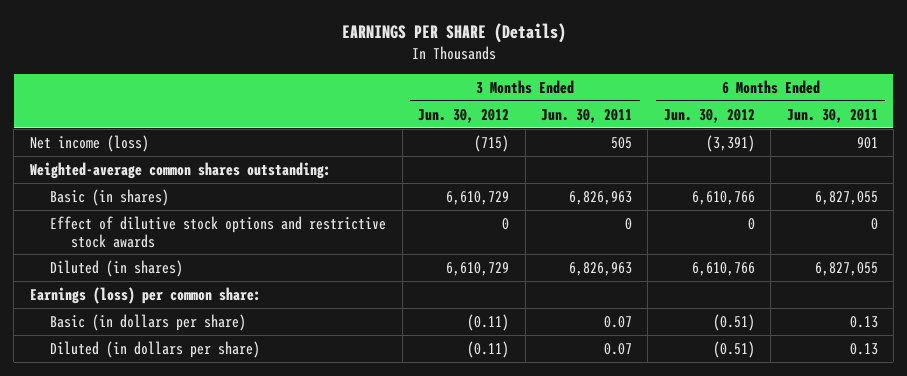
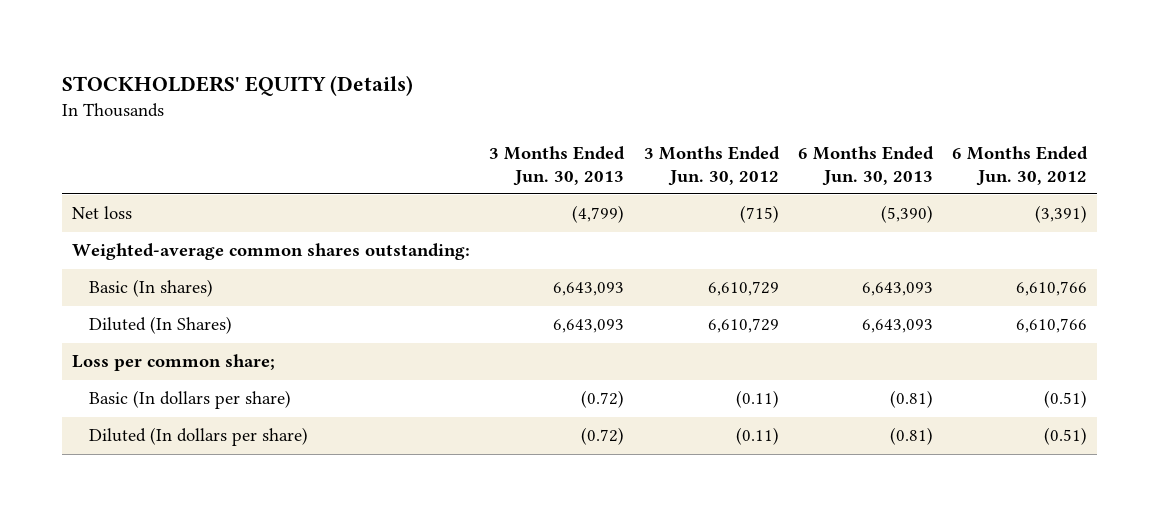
- EARNINGS PER SHARE (Details)
+ STOCKHOLDERS' EQUITY (Details)
- | 3 Months Ended Jun. 30, 2012 | 3 Months Ended Jun. 30, 2011 | 6 Months Ended Jun. 30, 2012 | 6 Months Ended Jun. 30, 2011
+ | 3 Months Ended Jun. 30, 2013 | 3 Months Ended Jun. 30, 2012 | 6 Months Ended Jun. 30, 2013 | 6 Months Ended Jun. 30, 2012
- Net income (loss) | (715) | 505 | (3,391) | 901
+ Net loss | (4,799) | (715) | (5,390) | (3,391)
- Basic (in shares) | 6,610,729 | 6,826,963 | 6,610,766 | 6,827,055
- Effect of dilutive stock options and restrictive stock awards | 0 | 0 | 0 | 0
- Diluted (in shares) | 6,610,729 | 6,826,963 | 6,610,766 | 6,827,055
- Earnings (loss) per common share:
- Basic (in dollars per share) | (0.11) | 0.07 | (0.51) | 0.13
- Diluted (in dollars per share) | (0.11) | 0.07 | (0.51) | 0.13
+ Basic (In shares) | 6,643,093 | 6,610,729 | 6,643,093 | 6,610,766
+ Diluted (In Shares) | 6,643,093 | 6,610,729 | 6,643,093 | 6,610,766
+ Loss per common share;
+ Basic (In dollars per share) | (0.72) | (0.11) | (0.81) | (0.51)
+ Diluted (In dollars per share) | (0.72) | (0.11) | (0.81) | (0.51)

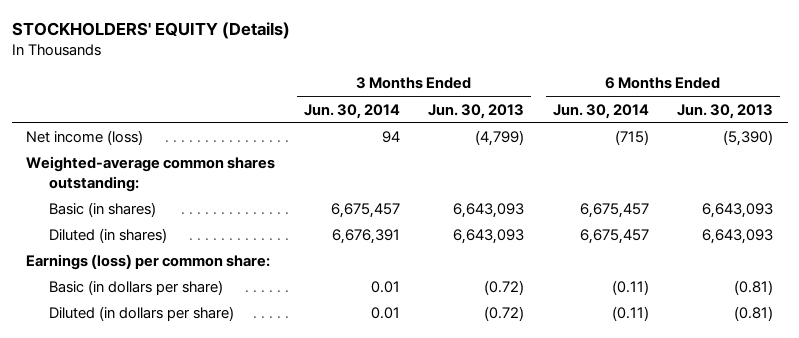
- | 3 Months Ended Jun. 30, 2013 | 3 Months Ended Jun. 30, 2012 | 6 Months Ended Jun. 30, 2013 | 6 Months Ended Jun. 30, 2012
+ | 3 Months Ended Jun. 30, 2014 | 3 Months Ended Jun. 30, 2013 | 6 Months Ended Jun. 30, 2014 | 6 Months Ended Jun. 30, 2013
- Net loss | (4,799) | (715) | (5,390) | (3,391)
+ Net income (loss) | 94 | (4,799) | (715) | (5,390)
- Basic (In shares) | 6,643,093 | 6,610,729 | 6,643,093 | 6,610,766
- Diluted (In Shares) | 6,643,093 | 6,610,729 | 6,643,093 | 6,610,766
- Loss per common share;
- Basic (In dollars per share) | (0.72) | (0.11) | (0.81) | (0.51)
- Diluted (In dollars per share) | (0.72) | (0.11) | (0.81) | (0.51)
+ Basic (in shares) | 6,675,457 | 6,643,093 | 6,675,457 | 6,643,093
+ Diluted (in shares) | 6,676,391 | 6,643,093 | 6,675,457 | 6,643,093
+ Earnings (loss) per common share:
+ Basic (in dollars per share) | 0.01 | (0.72) | (0.11) | (0.81)
+ Diluted (in dollars per share) | 0.01 | (0.72) | (0.11) | (0.81)

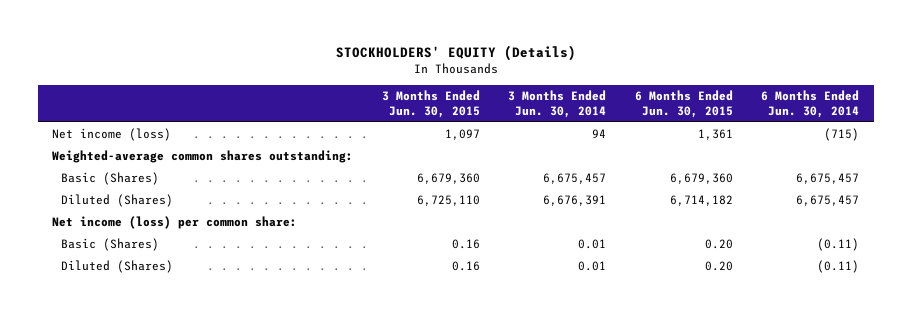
- | 3 Months Ended Jun. 30, 2014 | 3 Months Ended Jun. 30, 2013 | 6 Months Ended Jun. 30, 2014 | 6 Months Ended Jun. 30, 2013
+ | 3 Months Ended Jun. 30, 2015 | 3 Months Ended Jun. 30, 2014 | 6 Months Ended Jun. 30, 2015 | 6 Months Ended Jun. 30, 2014
- Basic (in shares) | 6,675,457 | 6,643,093 | 6,675,457 | 6,643,093
- Diluted (in shares) | 6,676,391 | 6,643,093 | 6,675,457 | 6,643,093
- Earnings (loss) per common share:
- Basic (in dollars per share) | 0.01 | (0.72) | (0.11) | (0.81)
- Diluted (in dollars per share) | 0.01 | (0.72) | (0.11) | (0.81)
+ Basic (Shares) | 6,679,360 | 6,675,457 | 6,679,360 | 6,675,457
+ Diluted (Shares) | 6,725,110 | 6,676,391 | 6,714,182 | 6,675,457
+ Net income (loss) per common share:
+ Basic (Shares) | 0.16 | 0.01 | 0.20 | (0.11)
+ Diluted (Shares) | 0.16 | 0.01 | 0.20 | (0.11)

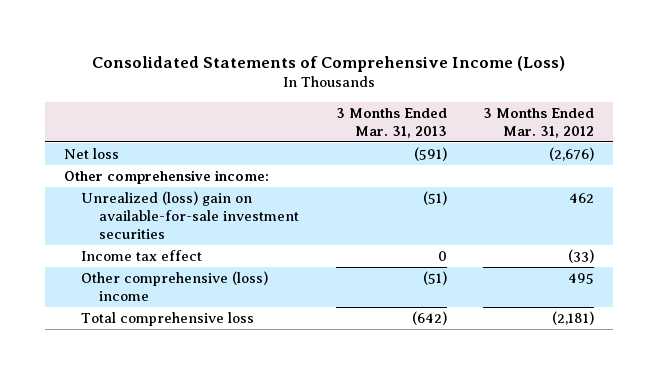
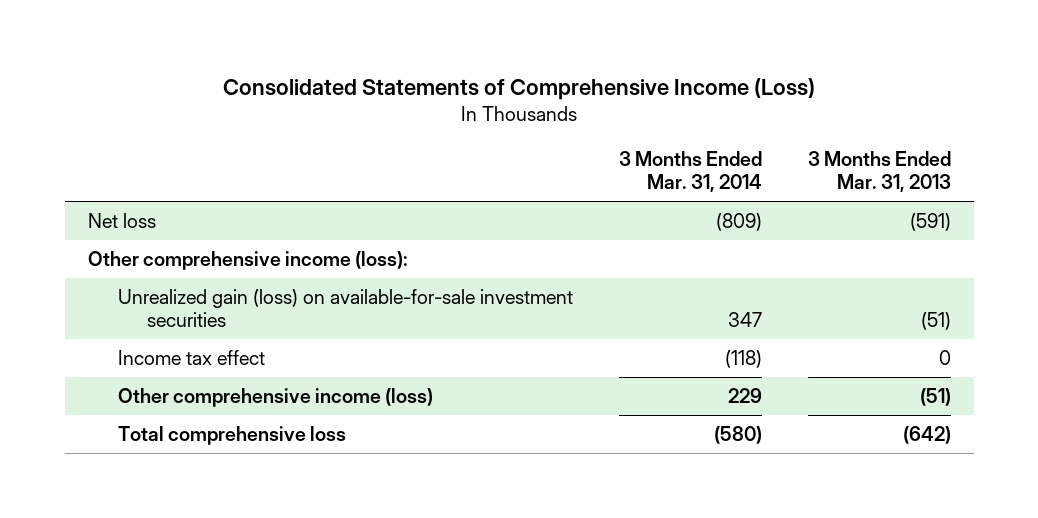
- | 3 Months Ended Mar. 31, 2013 | 3 Months Ended Mar. 31, 2012
+ | 3 Months Ended Mar. 31, 2014 | 3 Months Ended Mar. 31, 2013
- Other comprehensive income:
- Unrealized (loss) gain on available-for-sale investment securities | (51) | 462
+ Other comprehensive income (loss):
+ Unrealized gain (loss) on available-for-sale investment securities | 347 | (51)
- Other comprehensive (loss) income | (51) | 495
+ Other comprehensive income (loss) | 229 | (51)

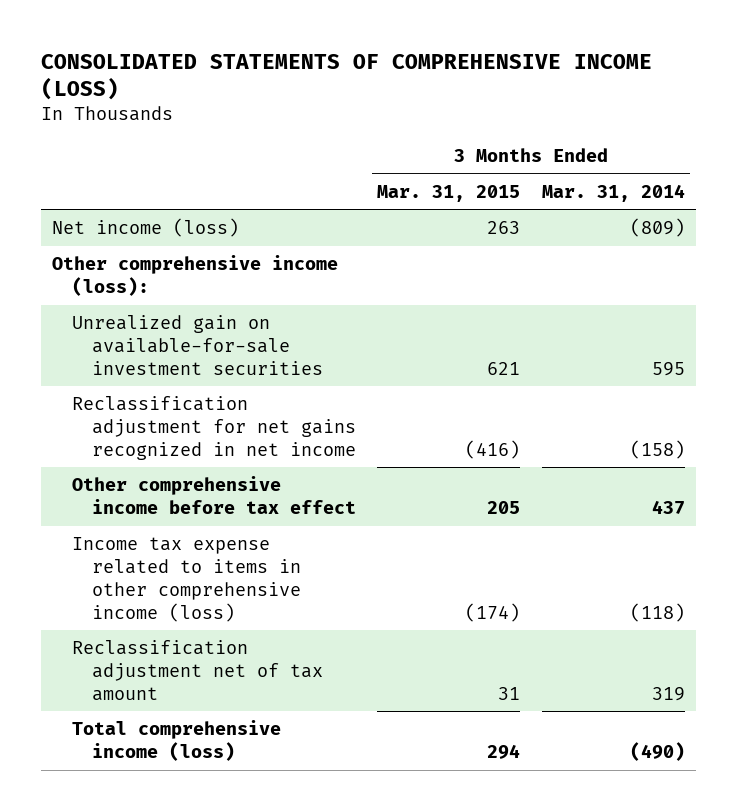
- Consolidated Statements of Comprehensive Income (Loss)
+ CONSOLIDATED STATEMENTS OF COMPREHENSIVE INCOME (LOSS)
- | 3 Months Ended Mar. 31, 2014 | 3 Months Ended Mar. 31, 2013
+ | 3 Months Ended Mar. 31, 2015 | 3 Months Ended Mar. 31, 2014
- Net loss | (809) | (591)
+ Net income (loss) | 263 | (809)
- Unrealized gain (loss) on available-for-sale investment securities | 347 | (51)
- Income tax effect | (118) | 0
- Other comprehensive income (loss) | 229 | (51)
- Total comprehensive loss | (580) | (642)
+ Unrealized gain on available-for-sale investment securities | 621 | 595
+ Reclassification adjustment for net gains recognized in net income | (416) | (158)
+ Other comprehensive income before tax effect | 205 | 437
+ Income tax expense related to items in other comprehensive income (loss) | (174) | (118)
+ Reclassification adjustment net of tax amount | 31 | 319
+ Total comprehensive income (loss) | 294 | (490)

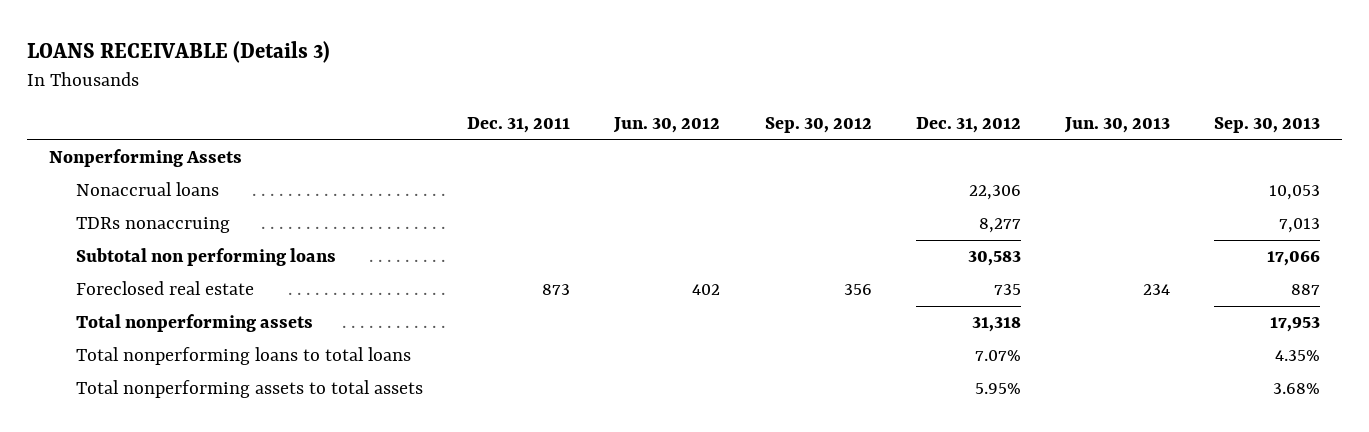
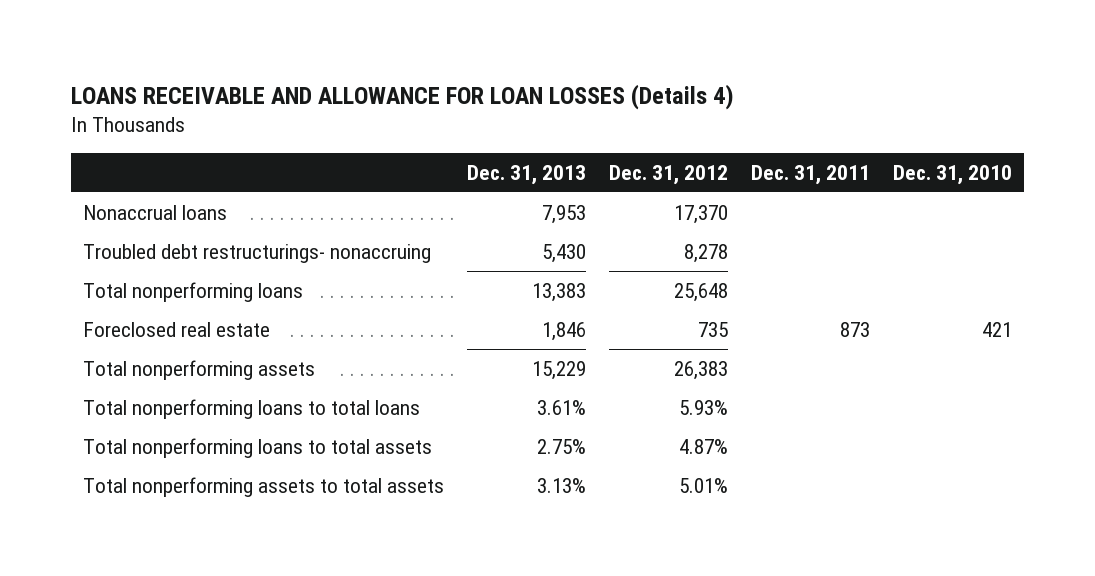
- LOANS RECEIVABLE (Details 3)
+ LOANS RECEIVABLE AND ALLOWANCE FOR LOAN LOSSES (Details 4)
- | Dec. 31, 2011 | Jun. 30, 2012 | Sep. 30, 2012 | Dec. 31, 2012 | Jun. 30, 2013 | Sep. 30, 2013
+ | Dec. 31, 2013 | Dec. 31, 2012 | Dec. 31, 2011 | Dec. 31, 2010
- Nonperforming Assets
- Nonaccrual loans | | | | 22,306 | | 10,053
- TDRs nonaccruing | | | | 8,277 | | 7,013
- Subtotal non performing loans | | | | 30,583 | | 17,066
+ Nonaccrual loans | 7,953 | 17,370 | |
+ Troubled debt restructurings- nonaccruing | 5,430 | 8,278 | |
+ Total nonperforming loans | 13,383 | 25,648 | |
- Total nonperforming assets | | | | 31,318 | | 17,953
- Total nonperforming loans to total loans | | | | 7.07% | | 4.35%
- Total nonperforming assets to total assets | | | | 5.95% | | 3.68%
+ Total nonperforming assets | 15,229 | 26,383 | |
+ Total nonperforming loans to total loans | 3.61% | 5.93% | |
+ Total nonperforming loans to total assets | 2.75% | 4.87% | |
+ Total nonperforming assets to total assets | 3.13% | 5.01% | |

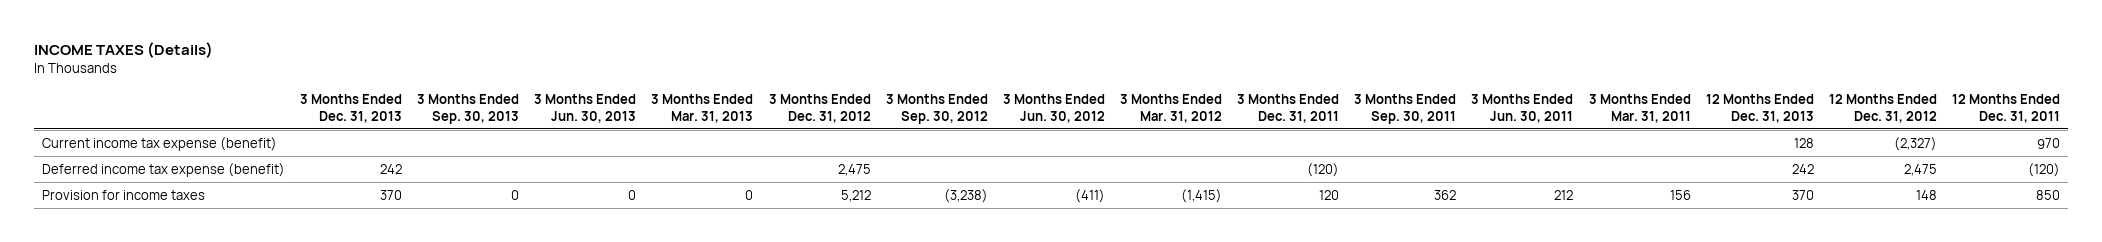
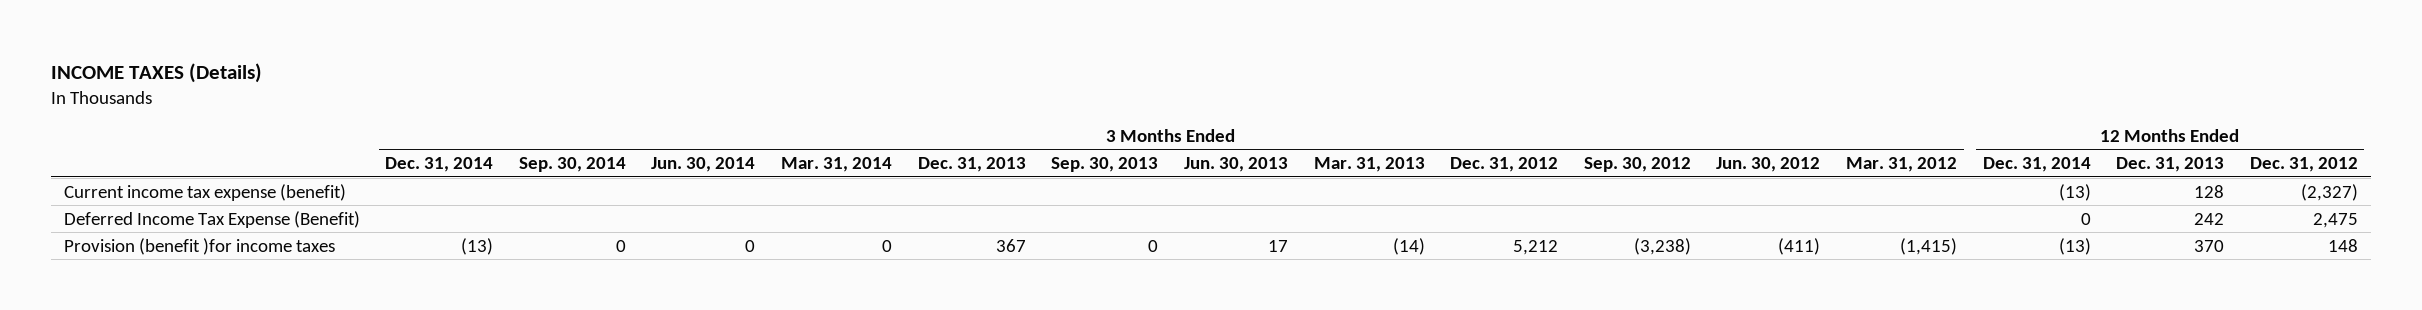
- | 3 Months Ended Dec. 31, 2013 | 3 Months Ended Sep. 30, 2013 | 3 Months Ended Jun. 30, 2013 | 3 Months Ended Mar. 31, 2013 | 3 Months Ended Dec. 31, 2012 | 3 Months Ended Sep. 30, 2012 | 3 Months Ended Jun. 30, 2012 | 3 Months Ended Mar. 31, 2012 | 3 Months Ended Dec. 31, 2011 | 3 Months Ended Sep. 30, 2011 | 3 Months Ended Jun. 30, 2011 | 3 Months Ended Mar. 31, 2011 | 12 Months Ended Dec. 31, 2013 | 12 Months Ended Dec. 31, 2012 | 12 Months Ended Dec. 31, 2011
+ | 3 Months Ended Dec. 31, 2014 | 3 Months Ended Sep. 30, 2014 | 3 Months Ended Jun. 30, 2014 | 3 Months Ended Mar. 31, 2014 | 3 Months Ended Dec. 31, 2013 | 3 Months Ended Sep. 30, 2013 | 3 Months Ended Jun. 30, 2013 | 3 Months Ended Mar. 31, 2013 | 3 Months Ended Dec. 31, 2012 | 3 Months Ended Sep. 30, 2012 | 3 Months Ended Jun. 30, 2012 | 3 Months Ended Mar. 31, 2012 | 12 Months Ended Dec. 31, 2014 | 12 Months Ended Dec. 31, 2013 | 12 Months Ended Dec. 31, 2012
- Deferred income tax expense (benefit) | 242 | | | | 2,475 | | | | (120) | | | | 242 | 2,475 | (120)
- Provision for income taxes | 370 | 0 | 0 | 0 | 5,212 | (3,238) | (411) | (1,415) | 120 | 362 | 212 | 156 | 370 | 148 | 850
+ Deferred Income Tax Expense (Benefit) | | | | | | | | | | | | | 0 | 242 | 2,475
+ Provision (benefit )for income taxes | (13) | 0 | 0 | 0 | 367 | 0 | 17 | (14) | 5,212 | (3,238) | (411) | (1,415) | (13) | 370 | 148

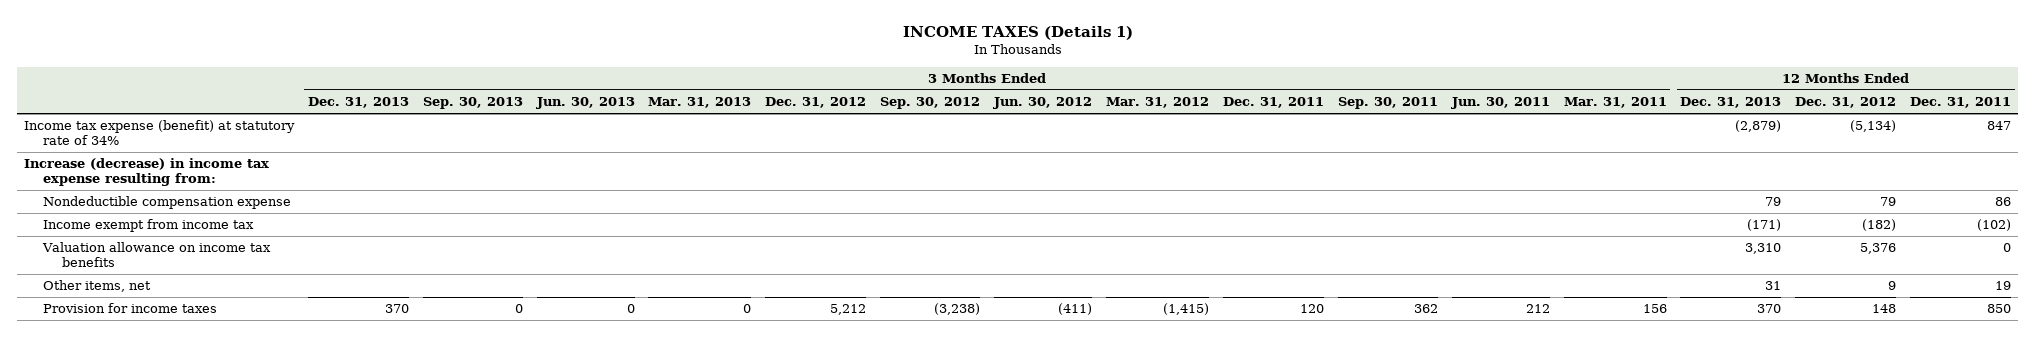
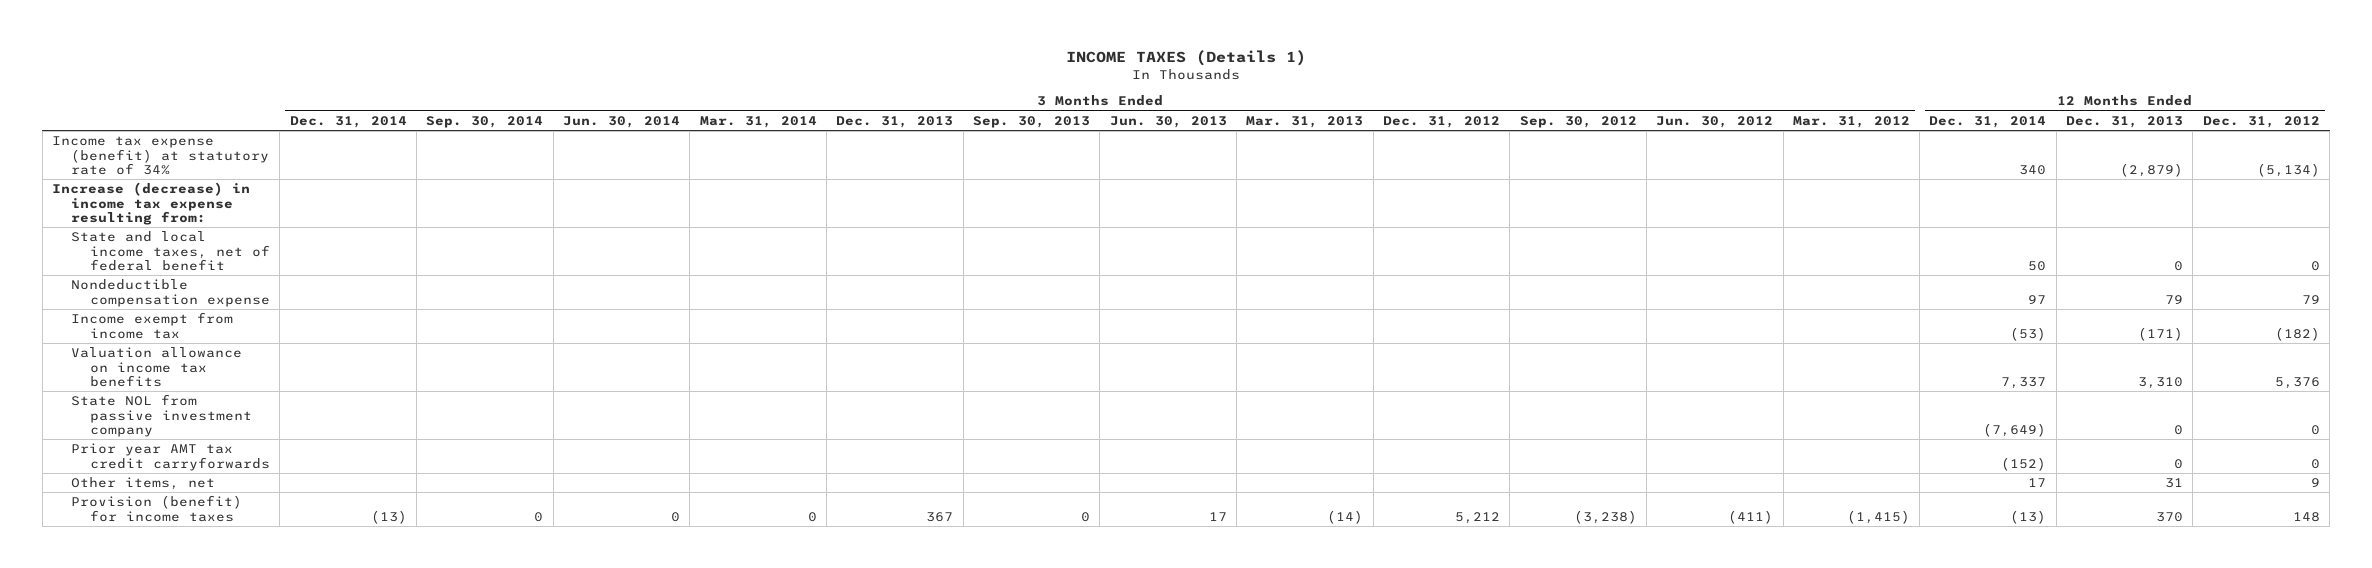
- | 3 Months Ended Dec. 31, 2013 | 3 Months Ended Sep. 30, 2013 | 3 Months Ended Jun. 30, 2013 | 3 Months Ended Mar. 31, 2013 | 3 Months Ended Dec. 31, 2012 | 3 Months Ended Sep. 30, 2012 | 3 Months Ended Jun. 30, 2012 | 3 Months Ended Mar. 31, 2012 | 3 Months Ended Dec. 31, 2011 | 3 Months Ended Sep. 30, 2011 | 3 Months Ended Jun. 30, 2011 | 3 Months Ended Mar. 31, 2011 | 12 Months Ended Dec. 31, 2013 | 12 Months Ended Dec. 31, 2012 | 12 Months Ended Dec. 31, 2011
+ | 3 Months Ended Dec. 31, 2014 | 3 Months Ended Sep. 30, 2014 | 3 Months Ended Jun. 30, 2014 | 3 Months Ended Mar. 31, 2014 | 3 Months Ended Dec. 31, 2013 | 3 Months Ended Sep. 30, 2013 | 3 Months Ended Jun. 30, 2013 | 3 Months Ended Mar. 31, 2013 | 3 Months Ended Dec. 31, 2012 | 3 Months Ended Sep. 30, 2012 | 3 Months Ended Jun. 30, 2012 | 3 Months Ended Mar. 31, 2012 | 12 Months Ended Dec. 31, 2014 | 12 Months Ended Dec. 31, 2013 | 12 Months Ended Dec. 31, 2012
+ State and local income taxes, net of federal benefit | | | | | | | | | | | | | 50 | 0 | 0
+ State NOL from passive investment company | | | | | | | | | | | | | (7,649) | 0 | 0
+ Prior year AMT tax credit carryforwards | | | | | | | | | | | | | (152) | 0 | 0
- Provision for income taxes | 370 | 0 | 0 | 0 | 5,212 | (3,238) | (411) | (1,415) | 120 | 362 | 212 | 156 | 370 | 148 | 850
+ Provision (benefit) for income taxes | (13) | 0 | 0 | 0 | 367 | 0 | 17 | (14) | 5,212 | (3,238) | (411) | (1,415) | (13) | 370 | 148

